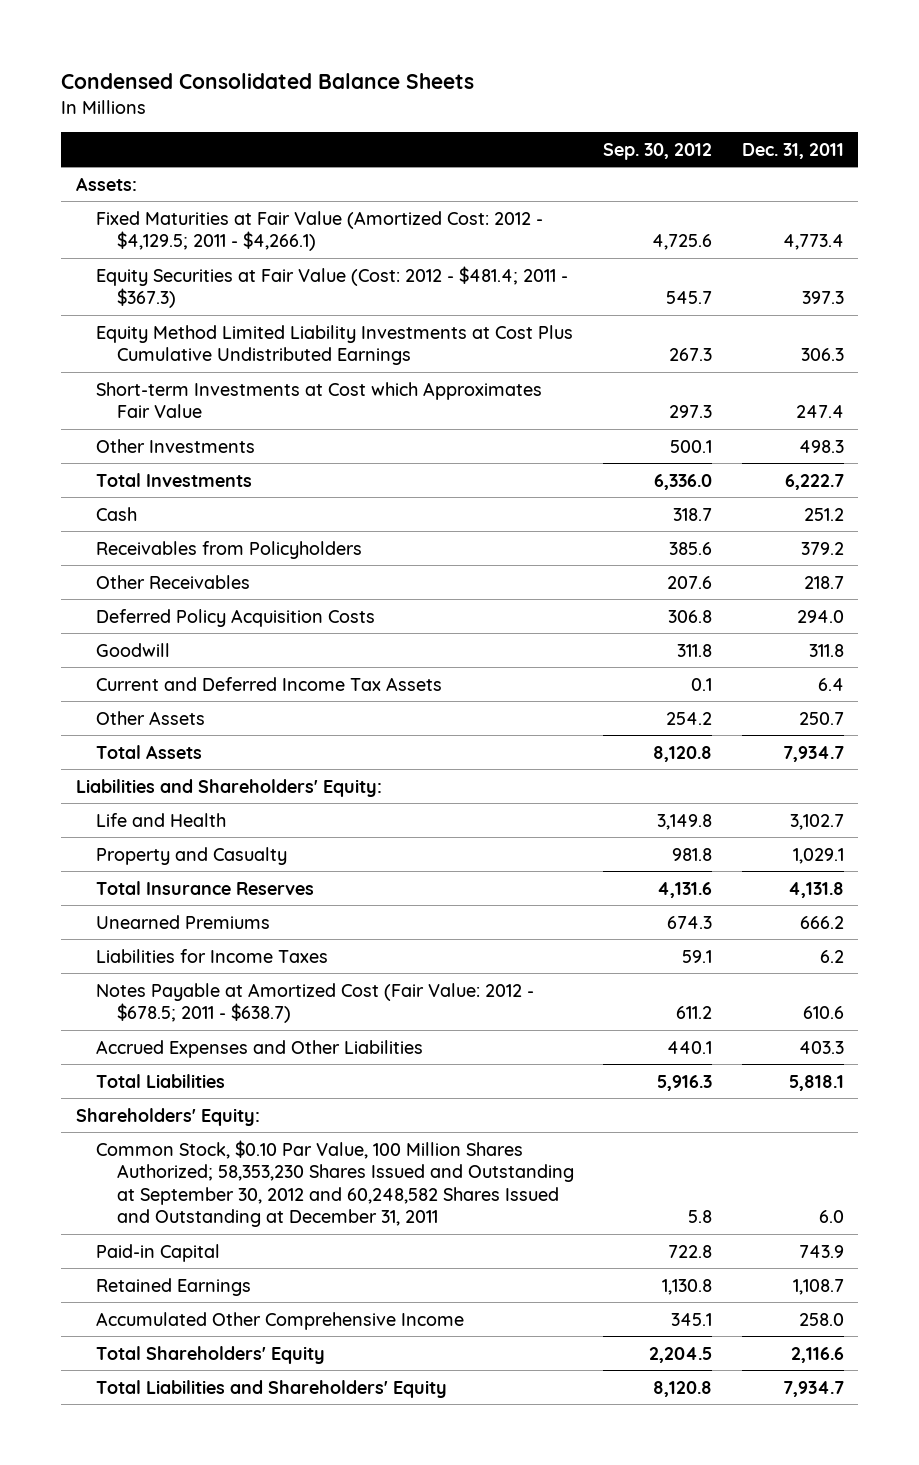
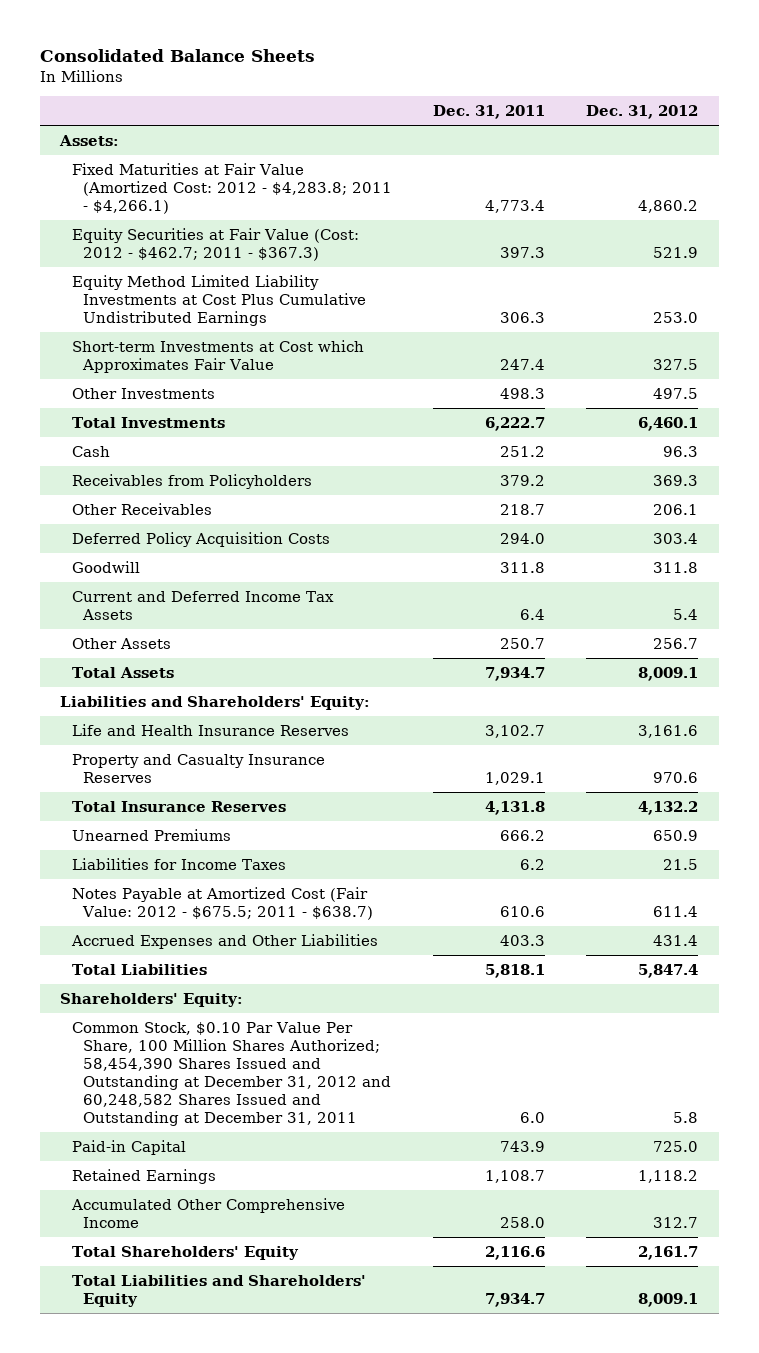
- Condensed Consolidated Balance Sheets
+ Consolidated Balance Sheets
- | Sep. 30, 2012 | Dec. 31, 2011
+ | Dec. 31, 2011 | Dec. 31, 2012
- Fixed Maturities at Fair Value (Amortized Cost: 2012 - $4,129.5; 2011 - $4,266.1) | 4,725.6 | 4,773.4
- Equity Securities at Fair Value (Cost: 2012 - $481.4; 2011 - $367.3) | 545.7 | 397.3
+ Fixed Maturities at Fair Value (Amortized Cost: 2012 - $4,283.8; 2011 - $4,266.1) | 4,773.4 | 4,860.2
+ Equity Securities at Fair Value (Cost: 2012 - $462.7; 2011 - $367.3) | 397.3 | 521.9
- Life and Health | 3,149.8 | 3,102.7
- Property and Casualty | 981.8 | 1,029.1
+ Life and Health Insurance Reserves | 3,102.7 | 3,161.6
+ Property and Casualty Insurance Reserves | 1,029.1 | 970.6
- Notes Payable at Amortized Cost (Fair Value: 2012 - $678.5; 2011 - $638.7) | 611.2 | 610.6
+ Notes Payable at Amortized Cost (Fair Value: 2012 - $675.5; 2011 - $638.7) | 610.6 | 611.4
- Common Stock, $0.10 Par Value, 100 Million Shares Authorized; 58,353,230 Shares Issued and Outstanding at September 30, 2012 and 60,248,582 Shares Issued and Outstanding at December 31, 2011 | 5.8 | 6.0
+ Common Stock, $0.10 Par Value Per Share, 100 Million Shares Authorized; 58,454,390 Shares Issued and Outstanding at December 31, 2012 and 60,248,582 Shares Issued and Outstanding at December 31, 2011 | 6.0 | 5.8

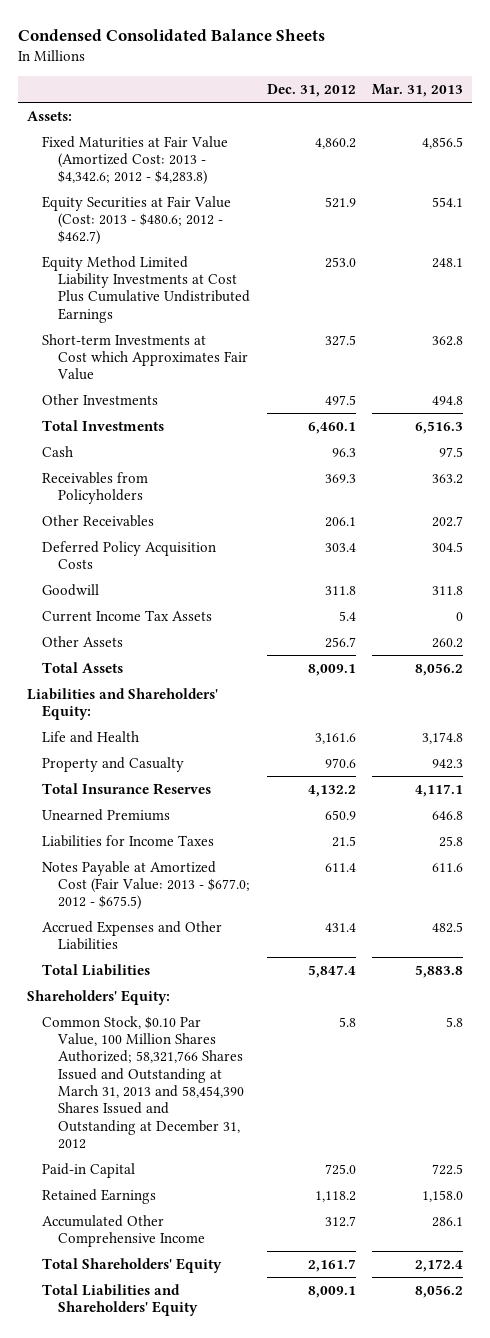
- Consolidated Balance Sheets
+ Condensed Consolidated Balance Sheets
- | Dec. 31, 2011 | Dec. 31, 2012
+ | Dec. 31, 2012 | Mar. 31, 2013
- Fixed Maturities at Fair Value (Amortized Cost: 2012 - $4,283.8; 2011 - $4,266.1) | 4,773.4 | 4,860.2
- Equity Securities at Fair Value (Cost: 2012 - $462.7; 2011 - $367.3) | 397.3 | 521.9
+ Fixed Maturities at Fair Value (Amortized Cost: 2013 - $4,342.6; 2012 - $4,283.8) | 4,860.2 | 4,856.5
+ Equity Securities at Fair Value (Cost: 2013 - $480.6; 2012 - $462.7) | 521.9 | 554.1
- Current and Deferred Income Tax Assets | 6.4 | 5.4
+ Current Income Tax Assets | 5.4 | 0
- Life and Health Insurance Reserves | 3,102.7 | 3,161.6
- Property and Casualty Insurance Reserves | 1,029.1 | 970.6
+ Life and Health | 3,161.6 | 3,174.8
+ Property and Casualty | 970.6 | 942.3
- Notes Payable at Amortized Cost (Fair Value: 2012 - $675.5; 2011 - $638.7) | 610.6 | 611.4
+ Notes Payable at Amortized Cost (Fair Value: 2013 - $677.0; 2012 - $675.5) | 611.4 | 611.6
- Common Stock, $0.10 Par Value Per Share, 100 Million Shares Authorized; 58,454,390 Shares Issued and Outstanding at December 31, 2012 and 60,248,582 Shares Issued and Outstanding at December 31, 2011 | 6.0 | 5.8
+ Common Stock, $0.10 Par Value, 100 Million Shares Authorized; 58,321,766 Shares Issued and Outstanding at March 31, 2013 and 58,454,390 Shares Issued and Outstanding at December 31, 2012 | 5.8 | 5.8

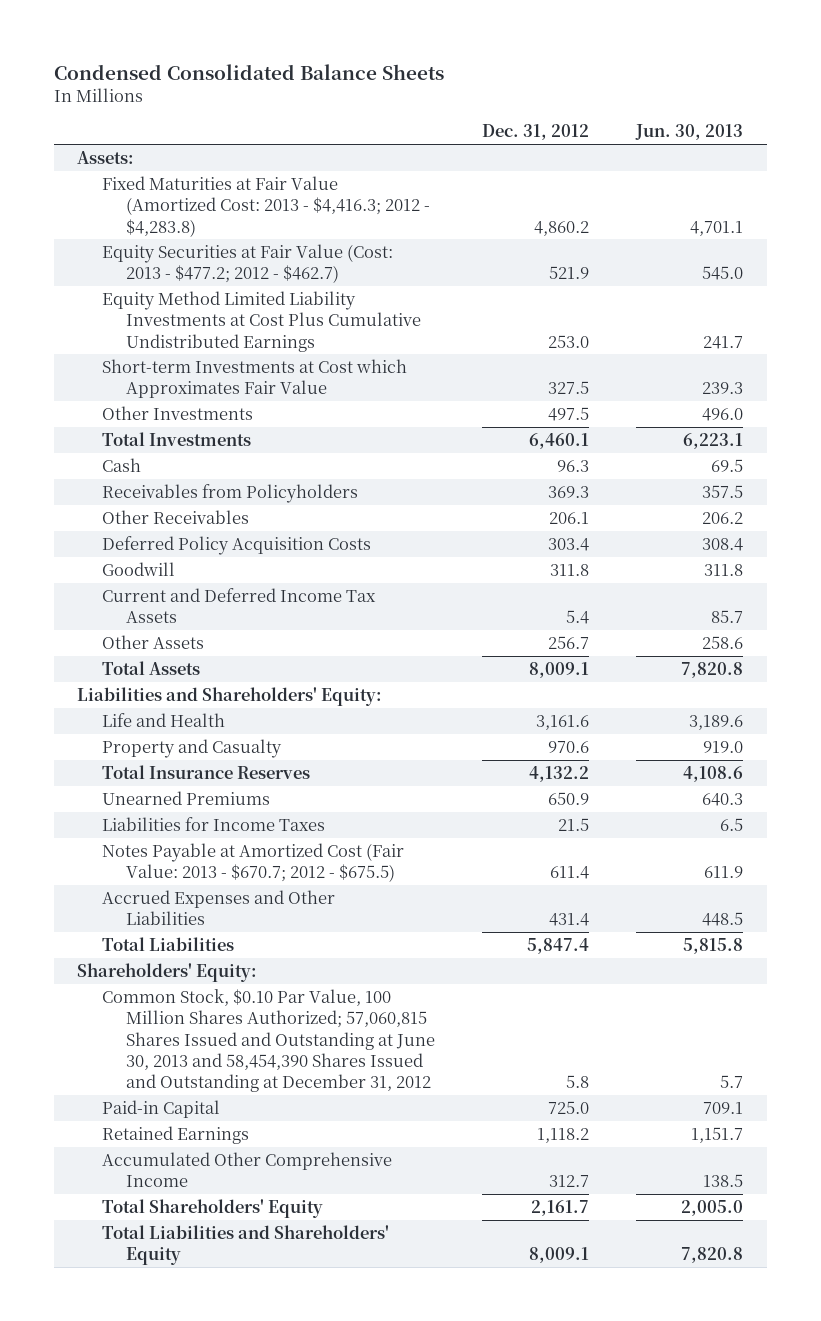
- | Dec. 31, 2012 | Mar. 31, 2013
+ | Dec. 31, 2012 | Jun. 30, 2013
- Fixed Maturities at Fair Value (Amortized Cost: 2013 - $4,342.6; 2012 - $4,283.8) | 4,860.2 | 4,856.5
- Equity Securities at Fair Value (Cost: 2013 - $480.6; 2012 - $462.7) | 521.9 | 554.1
+ Fixed Maturities at Fair Value (Amortized Cost: 2013 - $4,416.3; 2012 - $4,283.8) | 4,860.2 | 4,701.1
+ Equity Securities at Fair Value (Cost: 2013 - $477.2; 2012 - $462.7) | 521.9 | 545.0
- Current Income Tax Assets | 5.4 | 0
+ Current and Deferred Income Tax Assets | 5.4 | 85.7
- Notes Payable at Amortized Cost (Fair Value: 2013 - $677.0; 2012 - $675.5) | 611.4 | 611.6
+ Notes Payable at Amortized Cost (Fair Value: 2013 - $670.7; 2012 - $675.5) | 611.4 | 611.9
- Common Stock, $0.10 Par Value, 100 Million Shares Authorized; 58,321,766 Shares Issued and Outstanding at March 31, 2013 and 58,454,390 Shares Issued and Outstanding at December 31, 2012 | 5.8 | 5.8
+ Common Stock, $0.10 Par Value, 100 Million Shares Authorized; 57,060,815 Shares Issued and Outstanding at June 30, 2013 and 58,454,390 Shares Issued and Outstanding at December 31, 2012 | 5.8 | 5.7

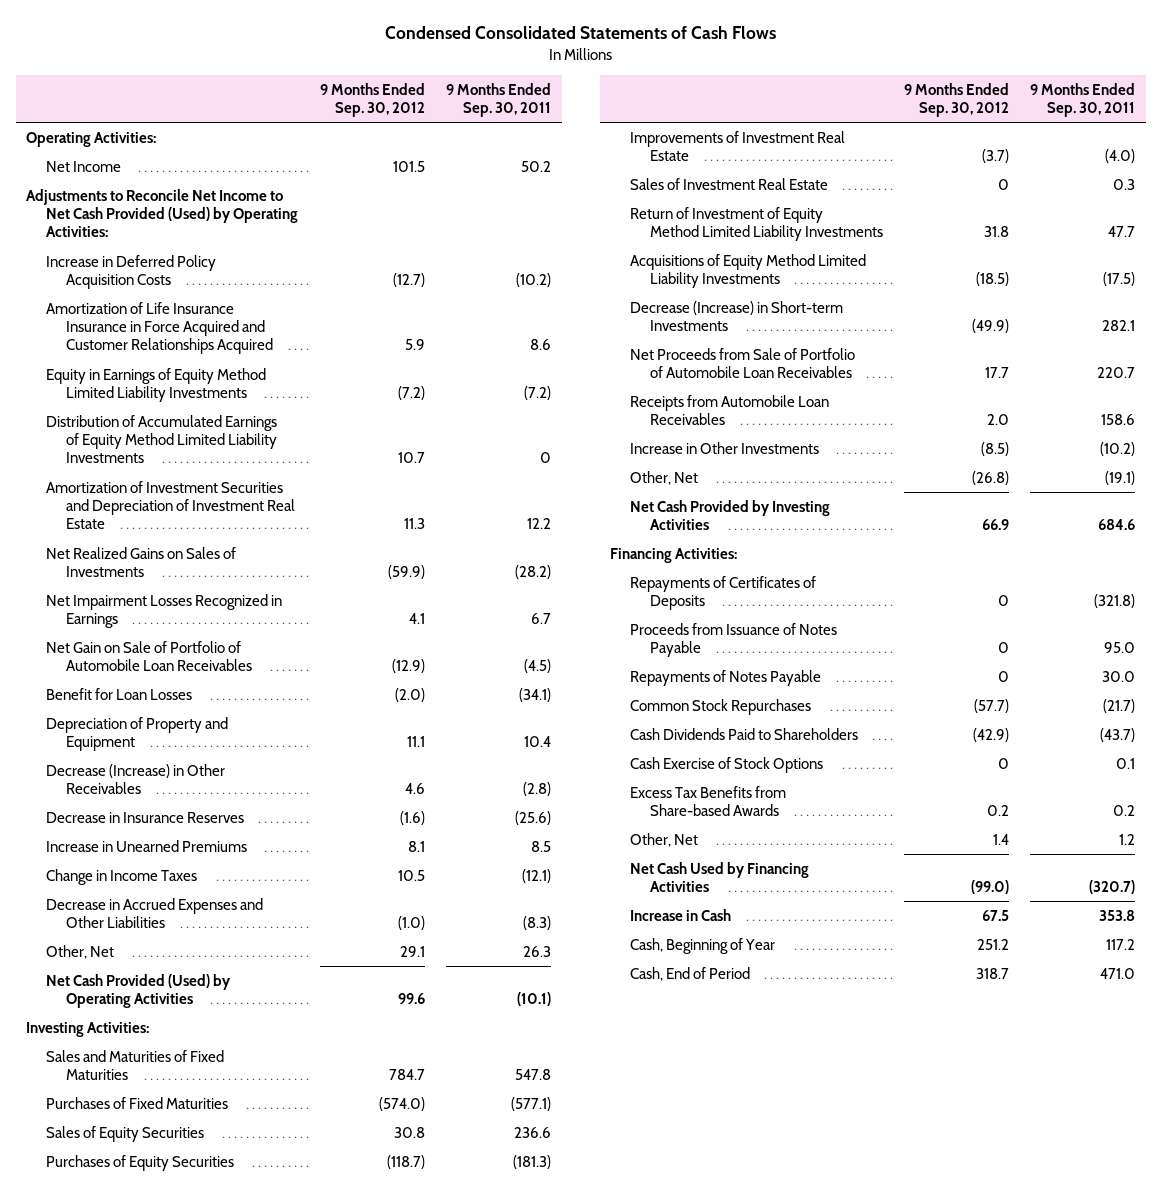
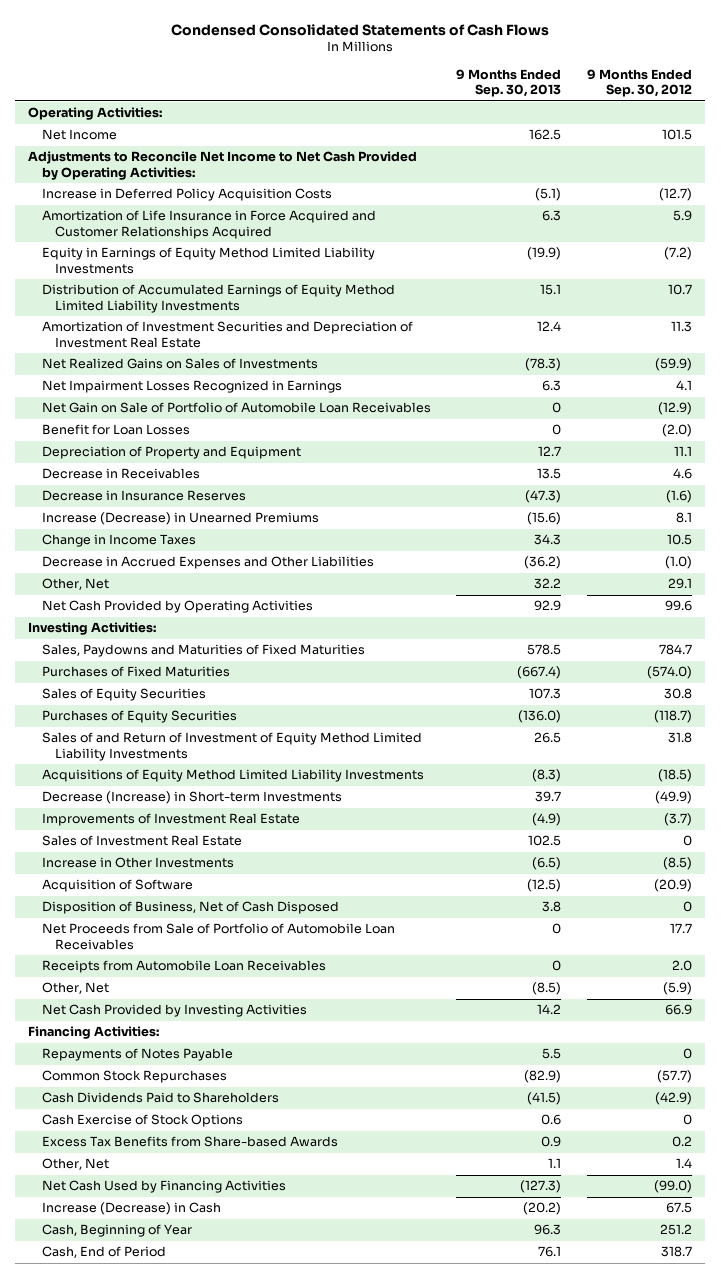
- | 9 Months Ended Sep. 30, 2012 | 9 Months Ended Sep. 30, 2011
+ | 9 Months Ended Sep. 30, 2013 | 9 Months Ended Sep. 30, 2012
- Adjustments to Reconcile Net Income to Net Cash Provided (Used) by Operating Activities:
+ Adjustments to Reconcile Net Income to Net Cash Provided by Operating Activities:
- Amortization of Life Insurance Insurance in Force Acquired and Customer Relationships Acquired | 5.9 | 8.6
+ Amortization of Life Insurance in Force Acquired and Customer Relationships Acquired | 6.3 | 5.9
- Decrease (Increase) in Other Receivables | 4.6 | (2.8)
+ Decrease in Receivables | 13.5 | 4.6
- Increase in Unearned Premiums | 8.1 | 8.5
+ Increase (Decrease) in Unearned Premiums | (15.6) | 8.1
- Net Cash Provided (Used) by Operating Activities | 99.6 | (10.1)
+ Net Cash Provided by Operating Activities | 92.9 | 99.6
- Sales and Maturities of Fixed Maturities | 784.7 | 547.8
+ Sales, Paydowns and Maturities of Fixed Maturities | 578.5 | 784.7
- Return of Investment of Equity Method Limited Liability Investments | 31.8 | 47.7
+ Sales of and Return of Investment of Equity Method Limited Liability Investments | 26.5 | 31.8
moved down: Improvements of Investment Real Estate | (4.9) | (3.7)
moved down: Sales of Investment Real Estate | 102.5 | 0
moved up: Increase in Other Investments | (6.5) | (8.5)
+ Acquisition of Software | (12.5) | (20.9)
+ Disposition of Business, Net of Cash Disposed | 3.8 | 0
- Other, Net | (26.8) | (19.1)
+ Other, Net | (8.5) | (5.9)
- Repayments of Certificates of Deposits | 0 | (321.8)
- Proceeds from Issuance of Notes Payable | 0 | 95.0
- Increase in Cash | 67.5 | 353.8
+ Increase (Decrease) in Cash | (20.2) | 67.5

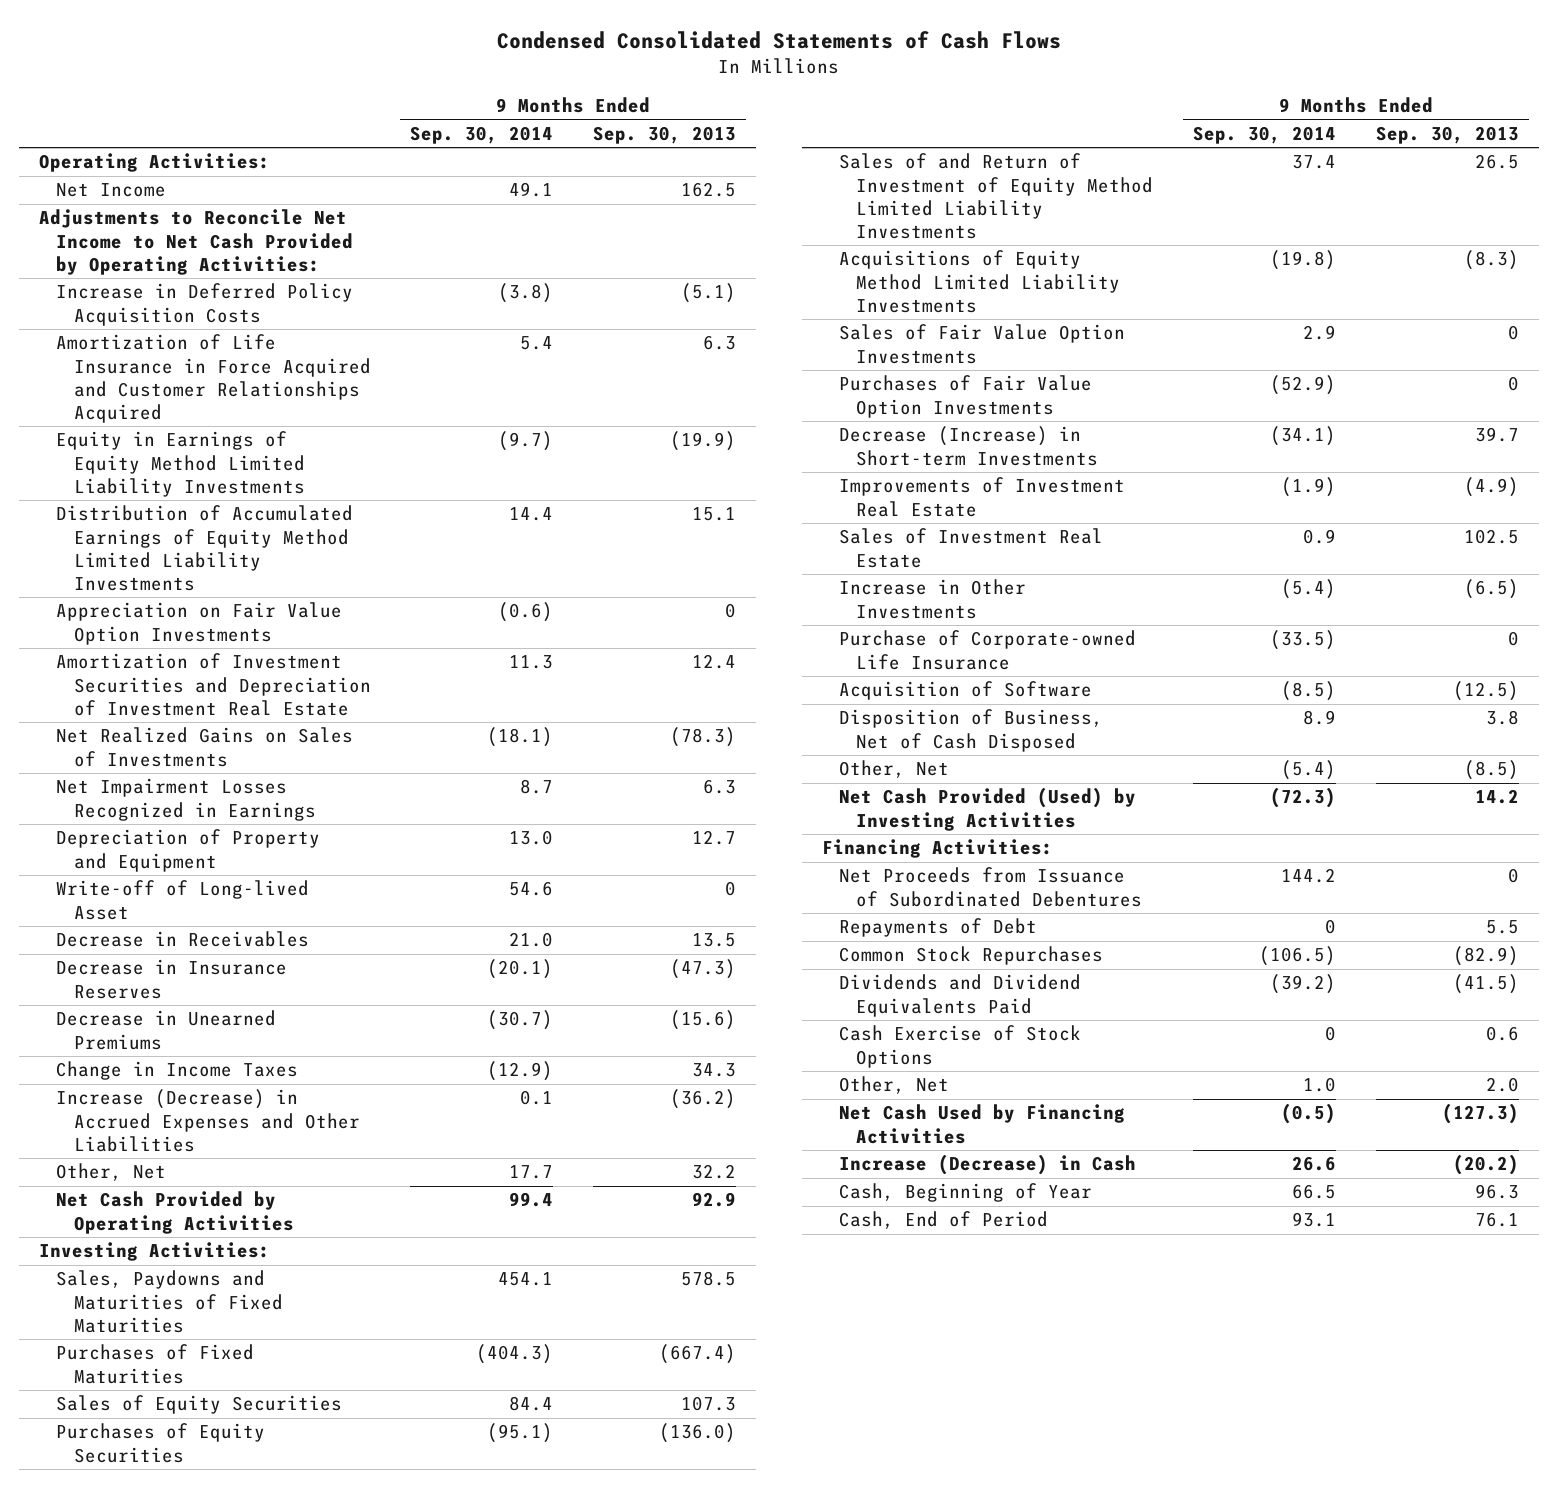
- | 9 Months Ended Sep. 30, 2013 | 9 Months Ended Sep. 30, 2012
+ | 9 Months Ended Sep. 30, 2014 | 9 Months Ended Sep. 30, 2013
+ Appreciation on Fair Value Option Investments | (0.6) | 0
- Net Gain on Sale of Portfolio of Automobile Loan Receivables | 0 | (12.9)
- Benefit for Loan Losses | 0 | (2.0)
+ Write-off of Long-lived Asset | 54.6 | 0
- Increase (Decrease) in Unearned Premiums | (15.6) | 8.1
+ Decrease in Unearned Premiums | (30.7) | (15.6)
- Decrease in Accrued Expenses and Other Liabilities | (36.2) | (1.0)
+ Increase (Decrease) in Accrued Expenses and Other Liabilities | 0.1 | (36.2)
+ Sales of Fair Value Option Investments | 2.9 | 0
+ Purchases of Fair Value Option Investments | (52.9) | 0
+ Purchase of Corporate-owned Life Insurance | (33.5) | 0
- Net Proceeds from Sale of Portfolio of Automobile Loan Receivables | 0 | 17.7
- Receipts from Automobile Loan Receivables | 0 | 2.0
- Net Cash Provided by Investing Activities | 14.2 | 66.9
+ Net Cash Provided (Used) by Investing Activities | (72.3) | 14.2
- Repayments of Notes Payable | 5.5 | 0
+ Net Proceeds from Issuance of Subordinated Debentures | 144.2 | 0
+ Repayments of Debt | 0 | 5.5
- Cash Dividends Paid to Shareholders | (41.5) | (42.9)
+ Dividends and Dividend Equivalents Paid | (39.2) | (41.5)
- Excess Tax Benefits from Share-based Awards | 0.9 | 0.2
- Other, Net | 1.1 | 1.4
+ Other, Net | 1.0 | 2.0

